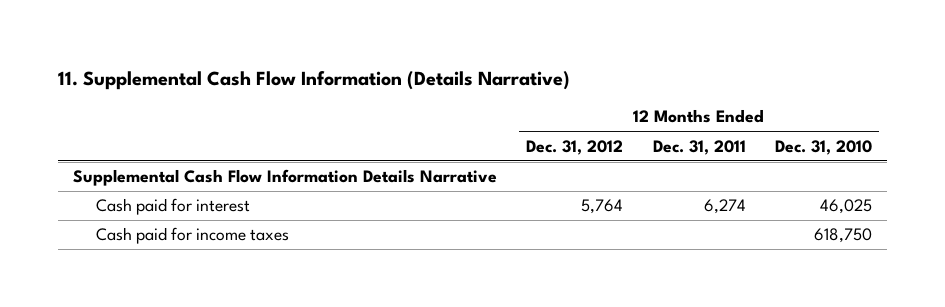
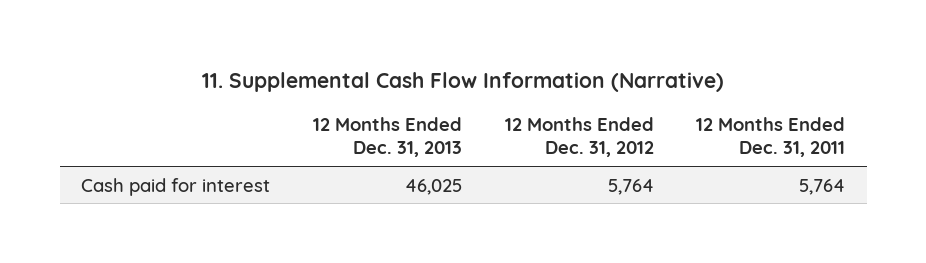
- 11. Supplemental Cash Flow Information (Details Narrative)
+ 11. Supplemental Cash Flow Information (Narrative)
- | 12 Months Ended Dec. 31, 2012 | 12 Months Ended Dec. 31, 2011 | 12 Months Ended Dec. 31, 2010
+ | 12 Months Ended Dec. 31, 2013 | 12 Months Ended Dec. 31, 2012 | 12 Months Ended Dec. 31, 2011
- Supplemental Cash Flow Information Details Narrative
- Cash paid for interest | 5,764 | 6,274 | 46,025
- Cash paid for income taxes | | | 618,750
+ Cash paid for interest | 46,025 | 5,764 | 5,764

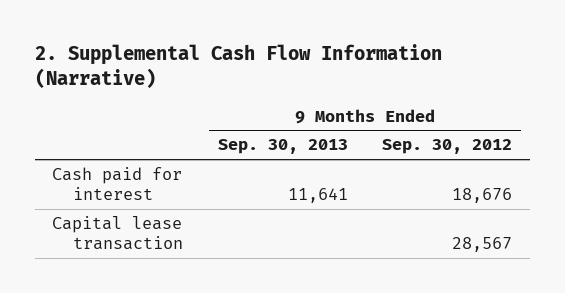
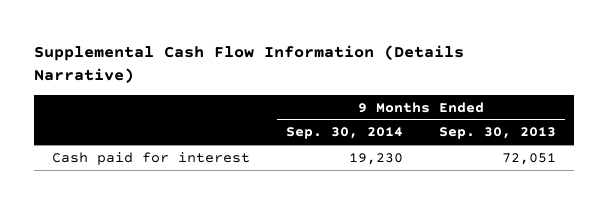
- 2. Supplemental Cash Flow Information (Narrative)
+ Supplemental Cash Flow Information (Details Narrative)
- | 9 Months Ended Sep. 30, 2013 | 9 Months Ended Sep. 30, 2012
+ | 9 Months Ended Sep. 30, 2014 | 9 Months Ended Sep. 30, 2013
- Cash paid for interest | 11,641 | 18,676
- Capital lease transaction | | 28,567
+ Cash paid for interest | 19,230 | 72,051

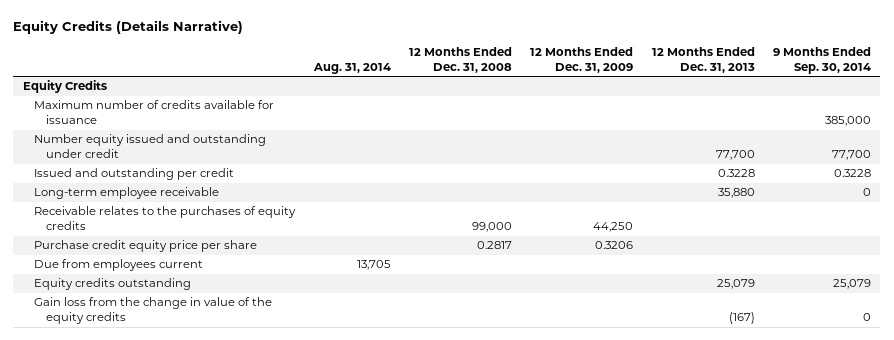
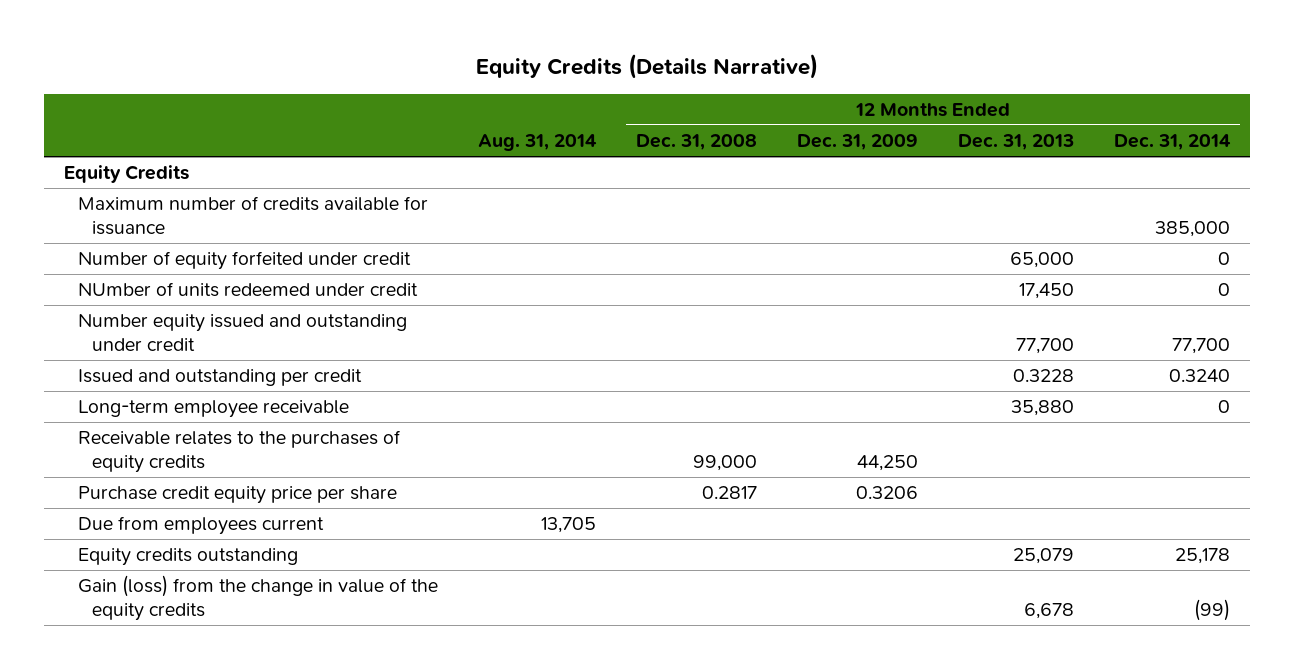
- | Aug. 31, 2014 | 12 Months Ended Dec. 31, 2008 | 12 Months Ended Dec. 31, 2009 | 12 Months Ended Dec. 31, 2013 | 9 Months Ended Sep. 30, 2014
+ | Aug. 31, 2014 | 12 Months Ended Dec. 31, 2008 | 12 Months Ended Dec. 31, 2009 | 12 Months Ended Dec. 31, 2013 | 12 Months Ended Dec. 31, 2014
+ Number of equity forfeited under credit | | | | 65,000 | 0
+ NUmber of units redeemed under credit | | | | 17,450 | 0
- Gain loss from the change in value of the equity credits | | | | (167) | 0
+ Gain (loss) from the change in value of the equity credits | | | | 6,678 | (99)

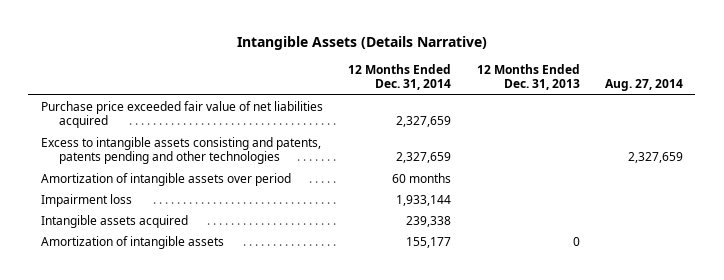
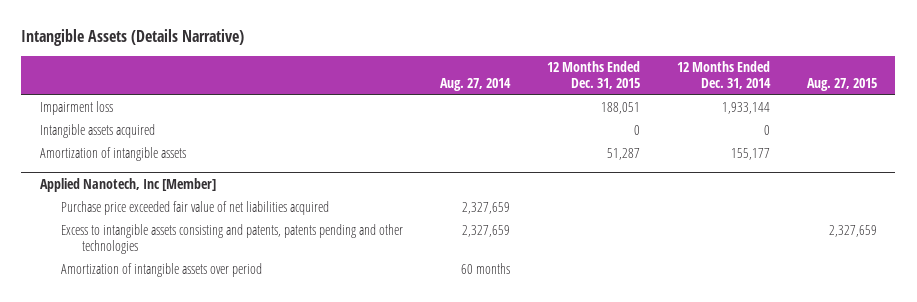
- | 12 Months Ended Dec. 31, 2014 | 12 Months Ended Dec. 31, 2013 | Aug. 27, 2014
+ | Aug. 27, 2014 | 12 Months Ended Dec. 31, 2015 | 12 Months Ended Dec. 31, 2014 | Aug. 27, 2015
- Purchase price exceeded fair value of net liabilities acquired | 2,327,659 | |
- Excess to intangible assets consisting and patents, patents pending and other technologies | 2,327,659 | | 2,327,659
- Amortization of intangible assets over period | 60 months | |
- Intangible assets acquired | 239,338 | |
+ Intangible assets acquired | | 0 | 0 |
+ Applied Nanotech, Inc [Member]
+ Purchase price exceeded fair value of net liabilities acquired | 2,327,659 | | |
+ Excess to intangible assets consisting and patents, patents pending and other technologies | 2,327,659 | | | 2,327,659
+ Amortization of intangible assets over period | 60 months | | |

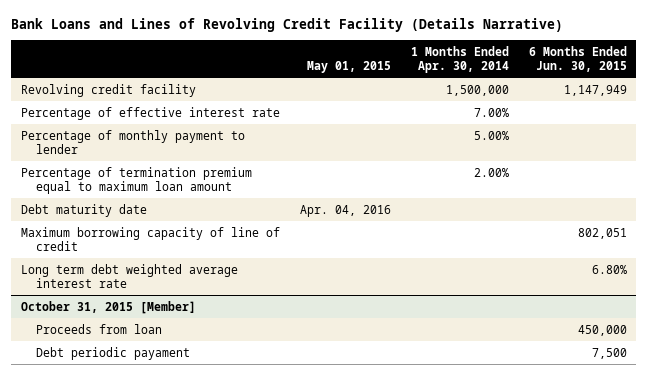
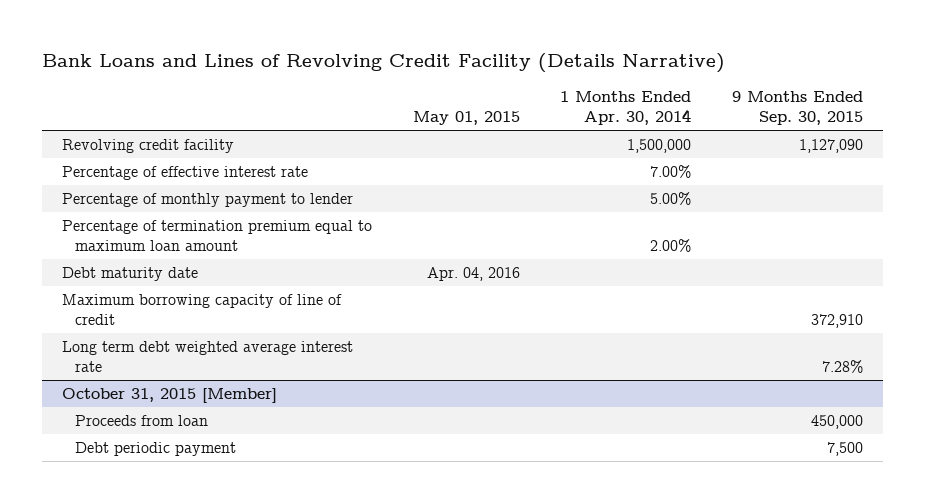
- | May 01, 2015 | 1 Months Ended Apr. 30, 2014 | 6 Months Ended Jun. 30, 2015
+ | May 01, 2015 | 1 Months Ended Apr. 30, 2014 | 9 Months Ended Sep. 30, 2015
@ October 31, 2015 [Member]
- Debt periodic payament | | | 7,500
+ Debt periodic payment | | | 7,500

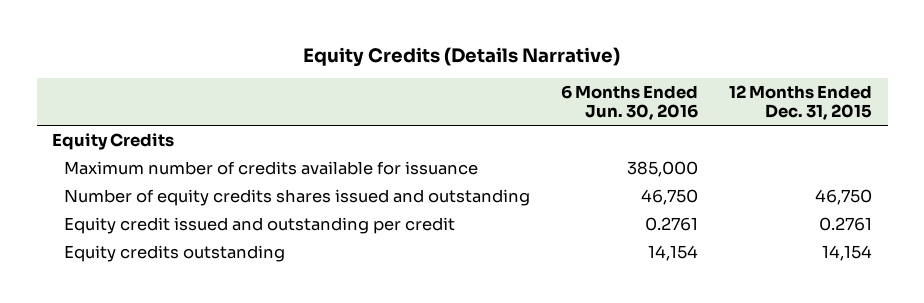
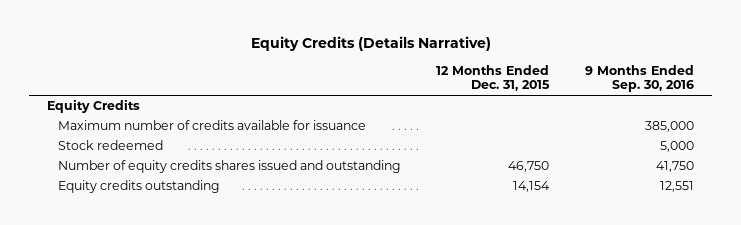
- | 6 Months Ended Jun. 30, 2016 | 12 Months Ended Dec. 31, 2015
+ | 12 Months Ended Dec. 31, 2015 | 9 Months Ended Sep. 30, 2016
+ Stock redeemed | | 5,000
- Equity credit issued and outstanding per credit | 0.2761 | 0.2761

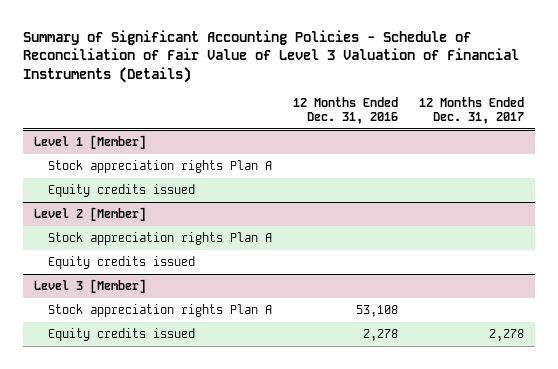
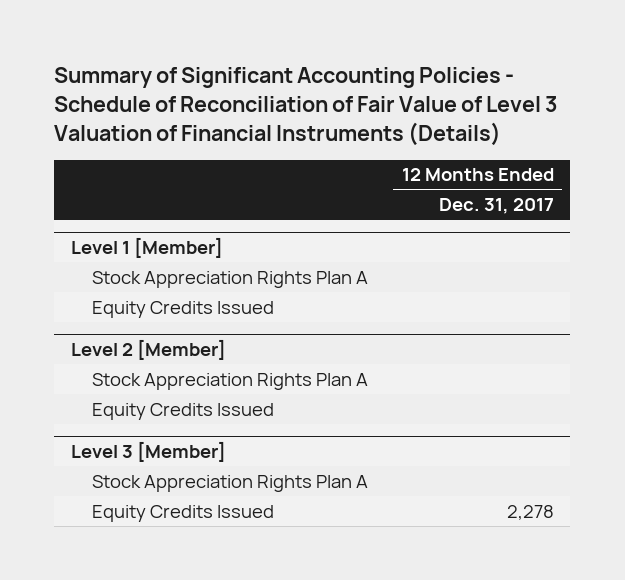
- | 12 Months Ended Dec. 31, 2016 | 12 Months Ended Dec. 31, 2017
+ | 12 Months Ended Dec. 31, 2017
@ Level 1 [Member]
- Stock appreciation rights Plan A
- Equity credits issued
+ Stock Appreciation Rights Plan A
+ Equity Credits Issued
@ Level 2 [Member]
- Stock appreciation rights Plan A
- Equity credits issued
+ Stock Appreciation Rights Plan A
+ Equity Credits Issued
@ Level 3 [Member]
- Stock appreciation rights Plan A | 53,108 |
- Equity credits issued | 2,278 | 2,278
+ Stock Appreciation Rights Plan A
+ Equity Credits Issued | 2,278

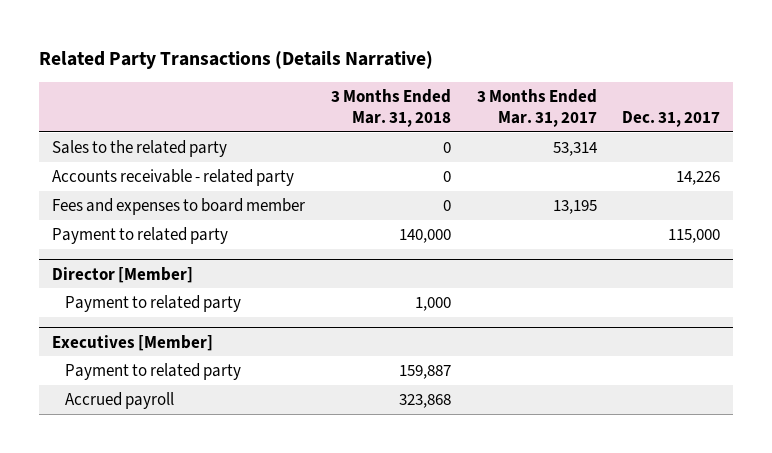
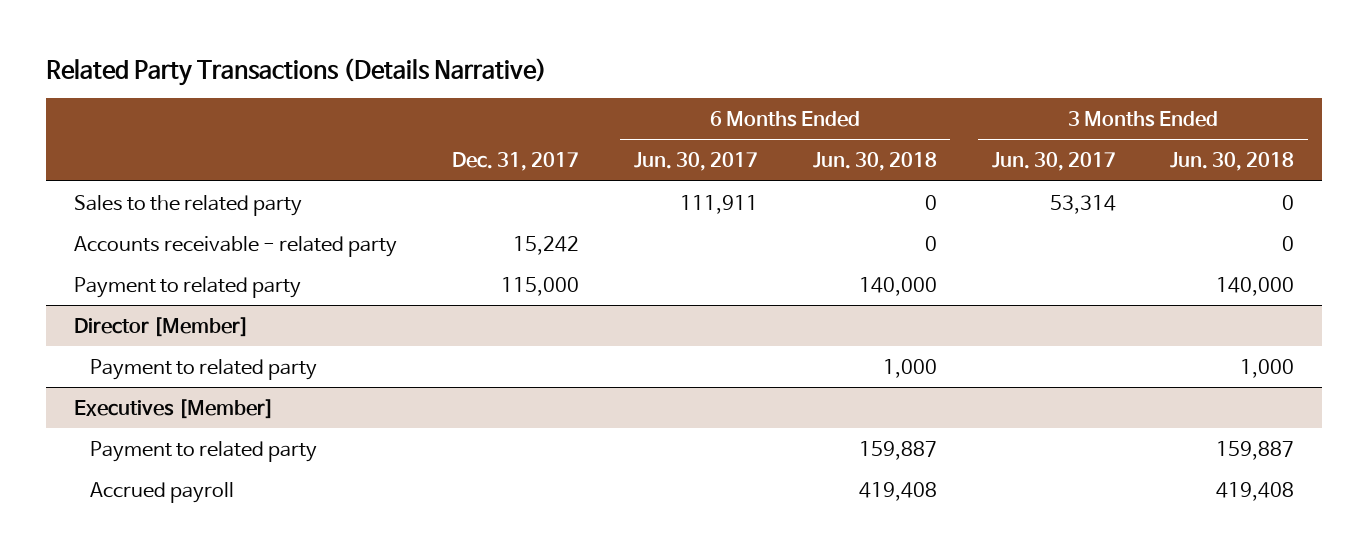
- | 3 Months Ended Mar. 31, 2018 | 3 Months Ended Mar. 31, 2017 | Dec. 31, 2017
+ | Dec. 31, 2017 | 6 Months Ended Jun. 30, 2017 | 6 Months Ended Jun. 30, 2018 | 3 Months Ended Jun. 30, 2017 | 3 Months Ended Jun. 30, 2018
- Accounts receivable - related party | 0 | | 14,226
- Fees and expenses to board member | 0 | 13,195 |
+ Accounts receivable - related party | 15,242 | | 0 | | 0

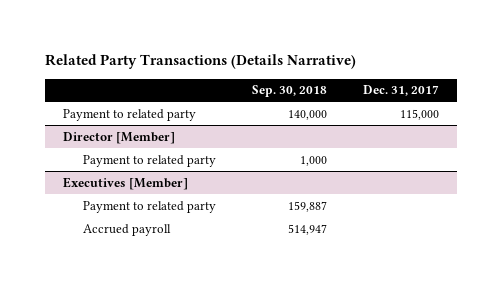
- | Dec. 31, 2017 | 6 Months Ended Jun. 30, 2017 | 6 Months Ended Jun. 30, 2018 | 3 Months Ended Jun. 30, 2017 | 3 Months Ended Jun. 30, 2018
+ | Sep. 30, 2018 | Dec. 31, 2017
- Sales to the related party | | 111,911 | 0 | 53,314 | 0
- Accounts receivable - related party | 15,242 | | 0 | | 0

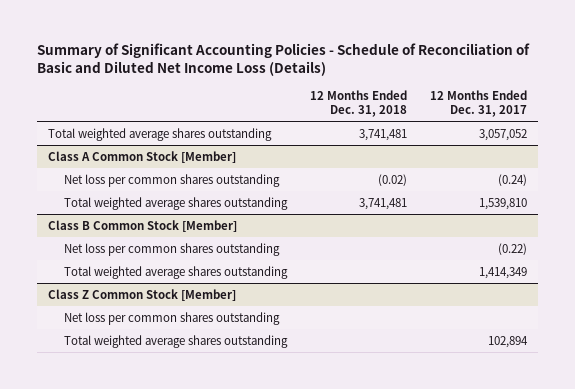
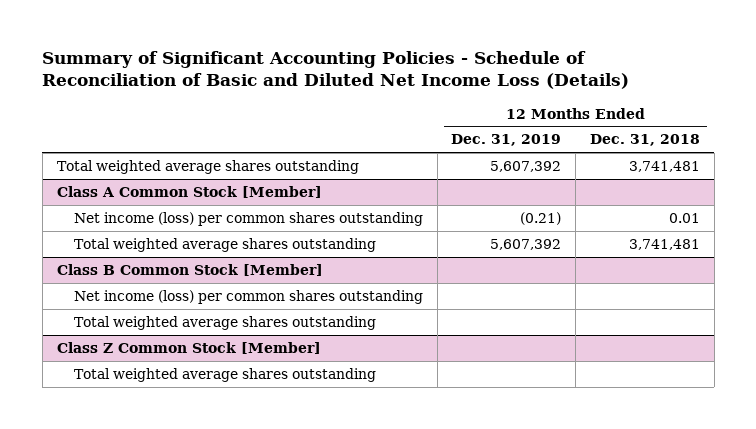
- | 12 Months Ended Dec. 31, 2018 | 12 Months Ended Dec. 31, 2017
+ | 12 Months Ended Dec. 31, 2019 | 12 Months Ended Dec. 31, 2018
@ Class A Common Stock [Member]
- Net loss per common shares outstanding | (0.02) | (0.24)
+ Net income (loss) per common shares outstanding | (0.21) | 0.01
@ Class B Common Stock [Member]
- Net loss per common shares outstanding | | (0.22)
+ Net income (loss) per common shares outstanding
@ Class Z Common Stock [Member]
- Net loss per common shares outstanding

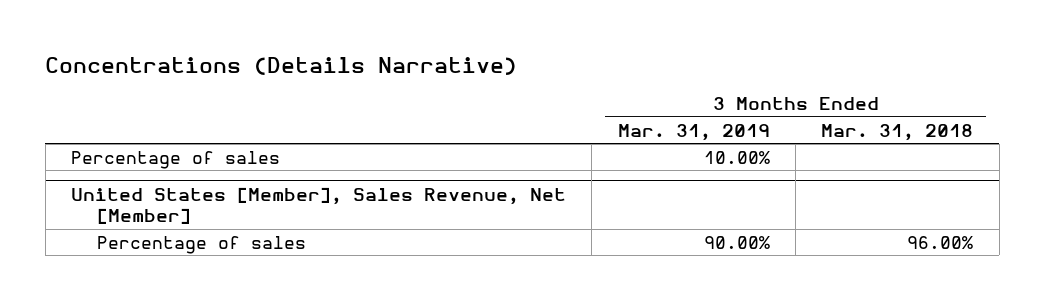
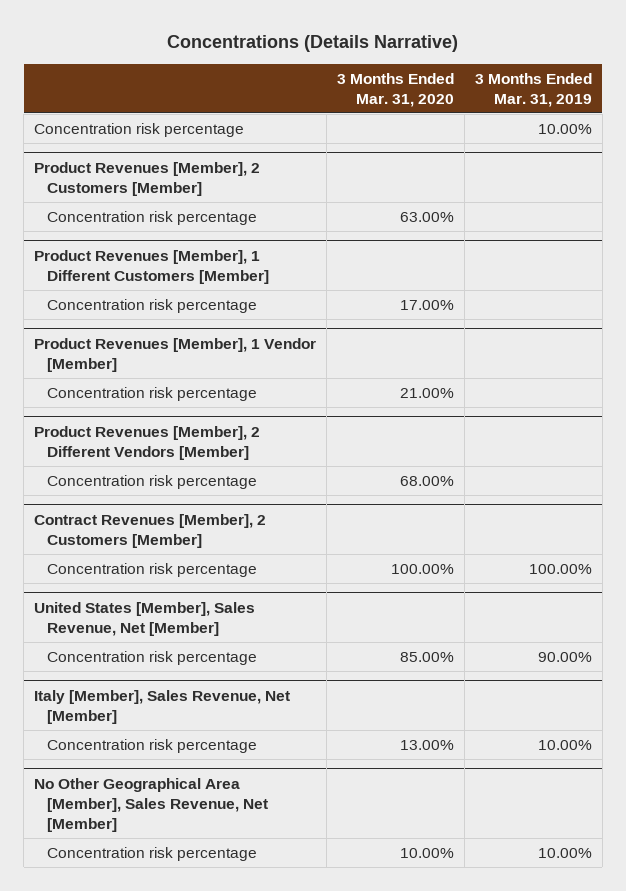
- | 3 Months Ended Mar. 31, 2019 | 3 Months Ended Mar. 31, 2018
+ | 3 Months Ended Mar. 31, 2020 | 3 Months Ended Mar. 31, 2019
- Percentage of sales | 10.00% |
+ Concentration risk percentage | | 10.00%
+ Product Revenues [Member], 2 Customers [Member]
+ Concentration risk percentage | 63.00% |
+ Product Revenues [Member], 1 Different Customers [Member]
+ Concentration risk percentage | 17.00% |
+ Product Revenues [Member], 1 Vendor [Member]
+ Concentration risk percentage | 21.00% |
+ Product Revenues [Member], 2 Different Vendors [Member]
+ Concentration risk percentage | 68.00% |
+ Contract Revenues [Member], 2 Customers [Member]
+ Concentration risk percentage | 100.00% | 100.00%
@ United States [Member], Sales Revenue, Net [Member]
- Percentage of sales | 90.00% | 96.00%
+ Concentration risk percentage | 85.00% | 90.00%
+ Italy [Member], Sales Revenue, Net [Member]
+ Concentration risk percentage | 13.00% | 10.00%
+ No Other Geographical Area [Member], Sales Revenue, Net [Member]
+ Concentration risk percentage | 10.00% | 10.00%

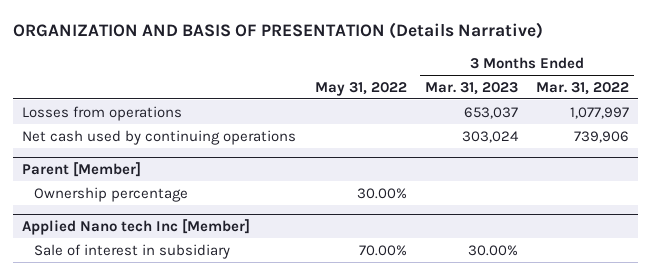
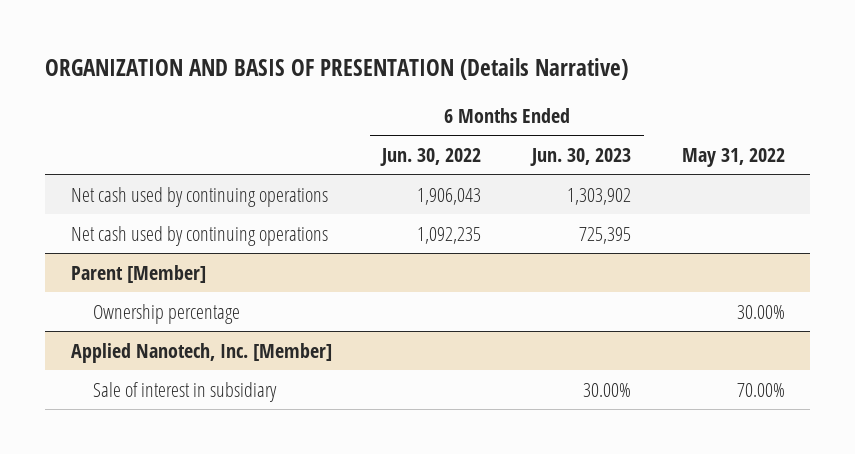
- | May 31, 2022 | 3 Months Ended Mar. 31, 2023 | 3 Months Ended Mar. 31, 2022
+ | 6 Months Ended Jun. 30, 2022 | 6 Months Ended Jun. 30, 2023 | May 31, 2022
- Losses from operations | | 653,037 | 1,077,997
+ Net cash used by continuing operations | 1,092,235 | 725,395 |
- Applied Nano tech Inc [Member]
+ Applied Nanotech, Inc. [Member]

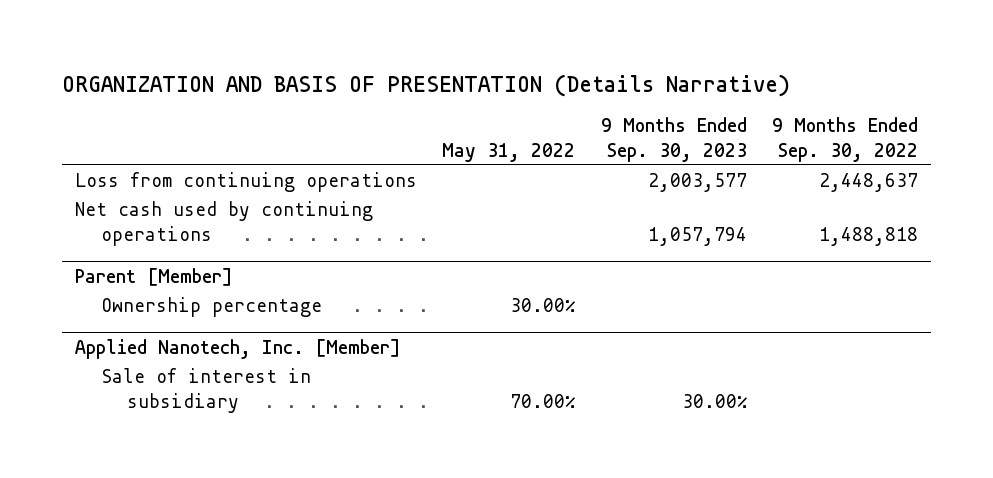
- | 6 Months Ended Jun. 30, 2022 | 6 Months Ended Jun. 30, 2023 | May 31, 2022
+ | May 31, 2022 | 9 Months Ended Sep. 30, 2023 | 9 Months Ended Sep. 30, 2022
- Net cash used by continuing operations | 1,906,043 | 1,303,902 |
+ Loss from continuing operations | | 2,003,577 | 2,448,637

